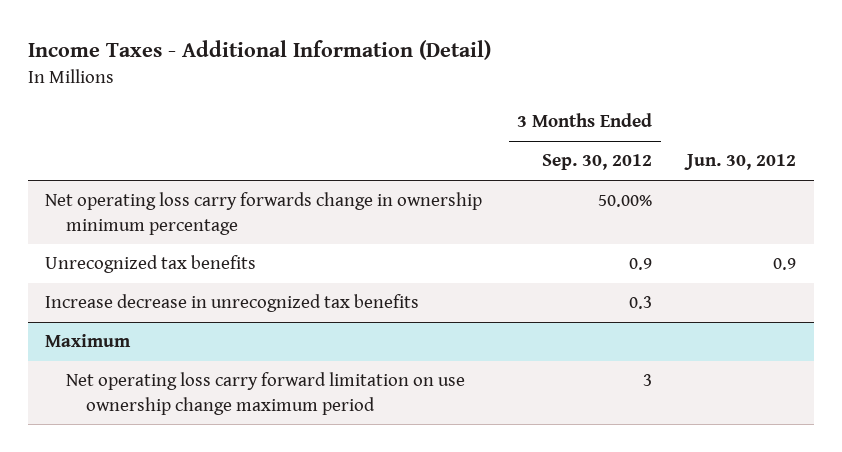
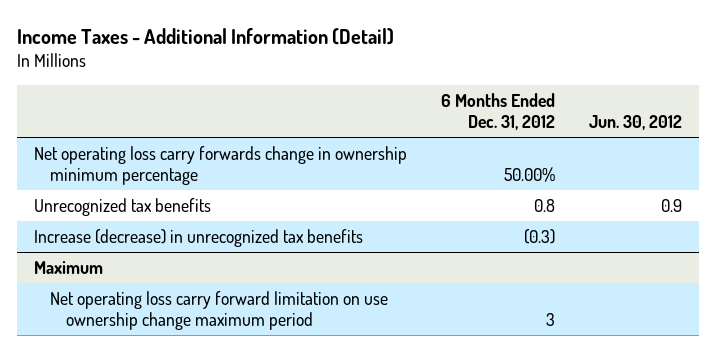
- | 3 Months Ended Sep. 30, 2012 | Jun. 30, 2012
+ | 6 Months Ended Dec. 31, 2012 | Jun. 30, 2012
- Increase decrease in unrecognized tax benefits | 0.3 |
+ Increase (decrease) in unrecognized tax benefits | (0.3) |

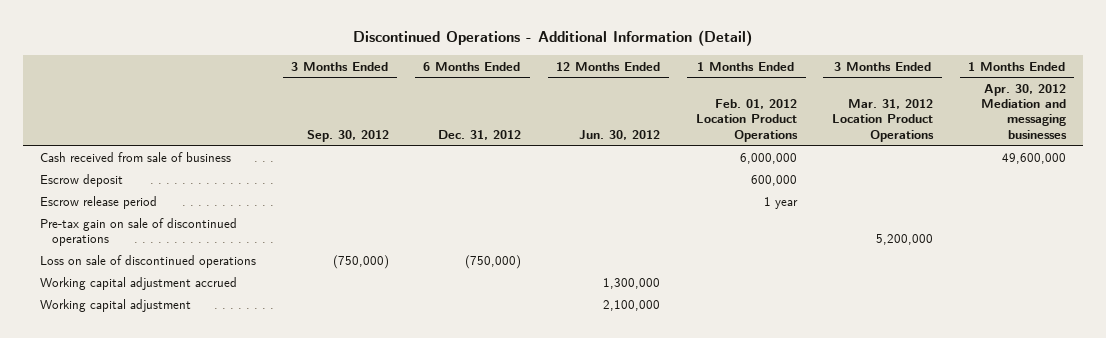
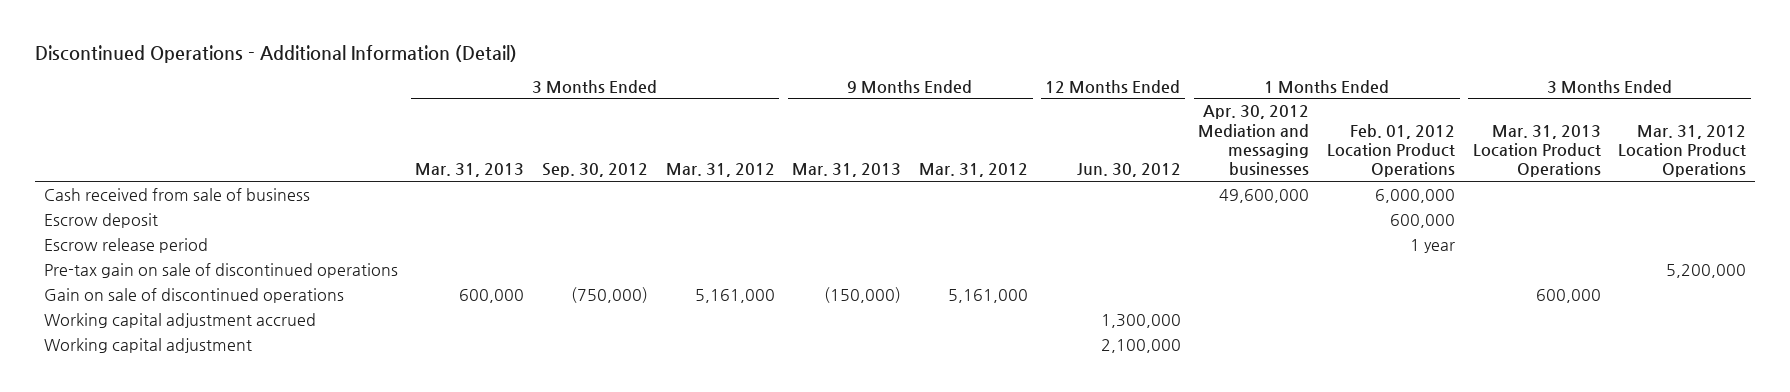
- | 3 Months Ended Sep. 30, 2012 | 6 Months Ended Dec. 31, 2012 | 12 Months Ended Jun. 30, 2012 | 1 Months Ended Feb. 01, 2012 Location Product Operations | 3 Months Ended Mar. 31, 2012 Location Product Operations | 1 Months Ended Apr. 30, 2012 Mediation and messaging businesses
+ | 3 Months Ended Mar. 31, 2013 | 3 Months Ended Sep. 30, 2012 | 3 Months Ended Mar. 31, 2012 | 9 Months Ended Mar. 31, 2013 | 9 Months Ended Mar. 31, 2012 | 12 Months Ended Jun. 30, 2012 | 1 Months Ended Apr. 30, 2012 Mediation and messaging businesses | 1 Months Ended Feb. 01, 2012 Location Product Operations | 3 Months Ended Mar. 31, 2013 Location Product Operations | 3 Months Ended Mar. 31, 2012 Location Product Operations
- Loss on sale of discontinued operations | (750,000) | (750,000) | | | |
+ Gain on sale of discontinued operations | 600,000 | (750,000) | 5,161,000 | (150,000) | 5,161,000 | | | | 600,000 |

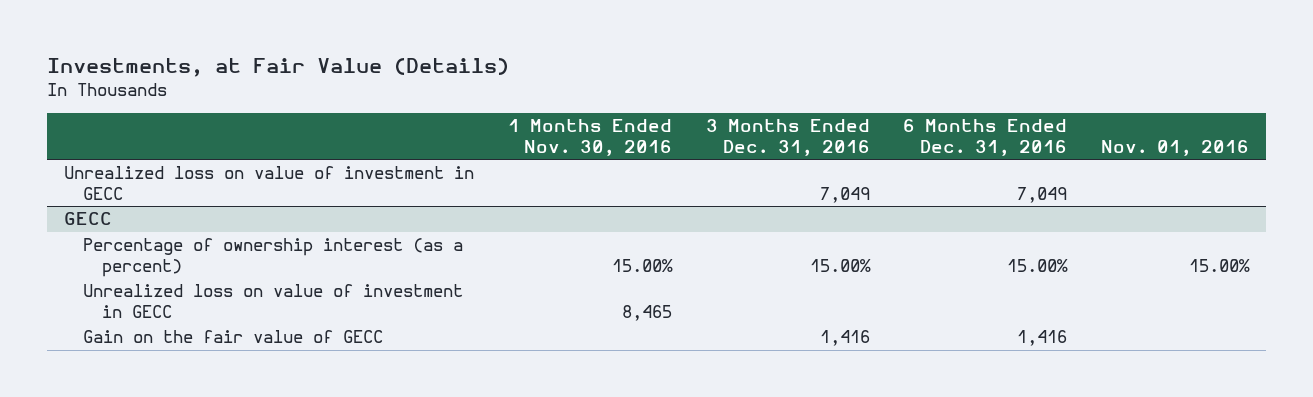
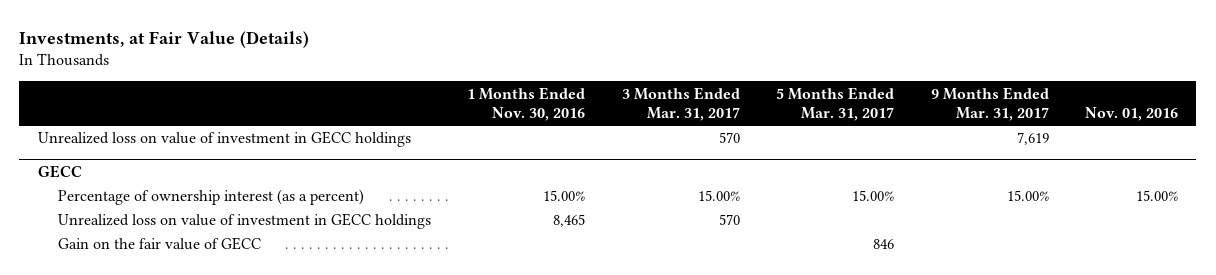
- | 1 Months Ended Nov. 30, 2016 | 3 Months Ended Dec. 31, 2016 | 6 Months Ended Dec. 31, 2016 | Nov. 01, 2016
+ | 1 Months Ended Nov. 30, 2016 | 3 Months Ended Mar. 31, 2017 | 5 Months Ended Mar. 31, 2017 | 9 Months Ended Mar. 31, 2017 | Nov. 01, 2016
- Unrealized loss on value of investment in GECC | | 7,049 | 7,049 |
+ Unrealized loss on value of investment in GECC holdings | | 570 | | 7,619 |
@ GECC
- Unrealized loss on value of investment in GECC | 8,465 | | |
+ Unrealized loss on value of investment in GECC holdings | 8,465 | 570 | | |

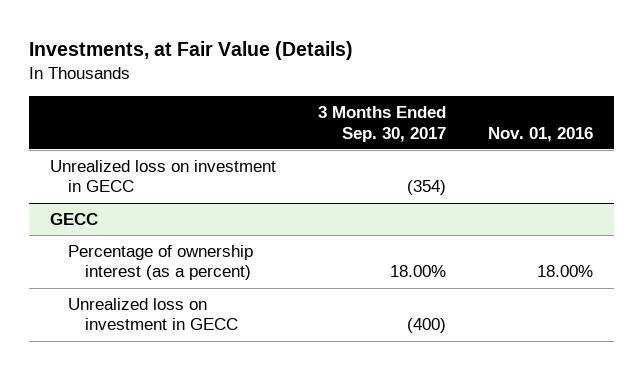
- | 1 Months Ended Nov. 30, 2016 | 3 Months Ended Mar. 31, 2017 | 5 Months Ended Mar. 31, 2017 | 9 Months Ended Mar. 31, 2017 | Nov. 01, 2016
+ | 3 Months Ended Sep. 30, 2017 | Nov. 01, 2016
- Unrealized loss on value of investment in GECC holdings | | 570 | | 7,619 |
+ Unrealized loss on investment in GECC | (354) |
@ GECC
- Percentage of ownership interest (as a percent) | 15.00% | 15.00% | 15.00% | 15.00% | 15.00%
- Unrealized loss on value of investment in GECC holdings | 8,465 | 570 | | |
- Gain on the fair value of GECC | | | 846 | |
+ Percentage of ownership interest (as a percent) | 18.00% | 18.00%
+ Unrealized loss on investment in GECC | (400) |

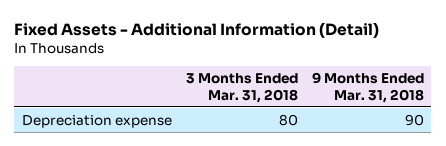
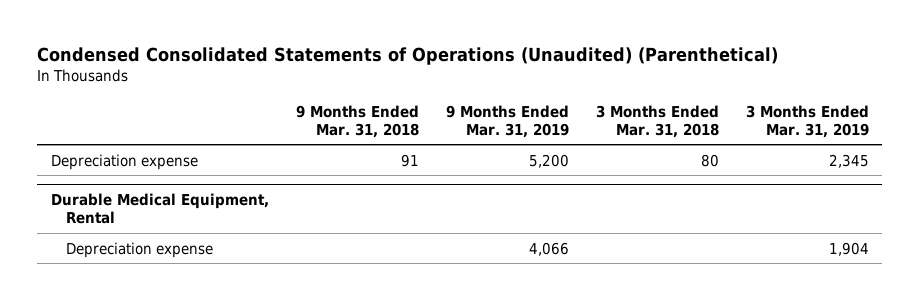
- Fixed Assets - Additional Information (Detail)
+ Condensed Consolidated Statements of Operations (Unaudited) (Parenthetical)
- | 3 Months Ended Mar. 31, 2018 | 9 Months Ended Mar. 31, 2018
+ | 9 Months Ended Mar. 31, 2018 | 9 Months Ended Mar. 31, 2019 | 3 Months Ended Mar. 31, 2018 | 3 Months Ended Mar. 31, 2019
- Depreciation expense | 80 | 90
+ Depreciation expense | 91 | 5,200 | 80 | 2,345
+ Durable Medical Equipment, Rental
+ Depreciation expense | | 4,066 | | 1,904

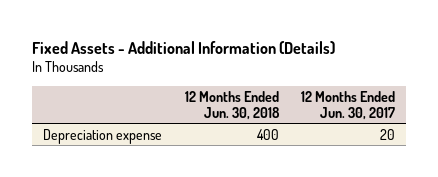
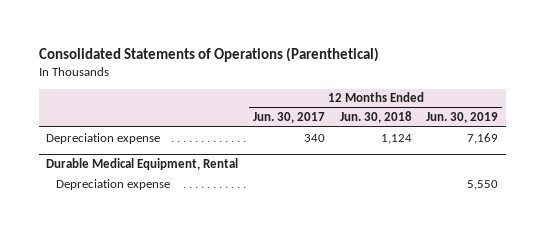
- Fixed Assets - Additional Information (Details)
+ Consolidated Statements of Operations (Parenthetical)
- | 12 Months Ended Jun. 30, 2018 | 12 Months Ended Jun. 30, 2017
+ | 12 Months Ended Jun. 30, 2017 | 12 Months Ended Jun. 30, 2018 | 12 Months Ended Jun. 30, 2019
- Depreciation expense | 400 | 20
+ Depreciation expense | 340 | 1,124 | 7,169
+ Durable Medical Equipment, Rental
+ Depreciation expense | | | 5,550

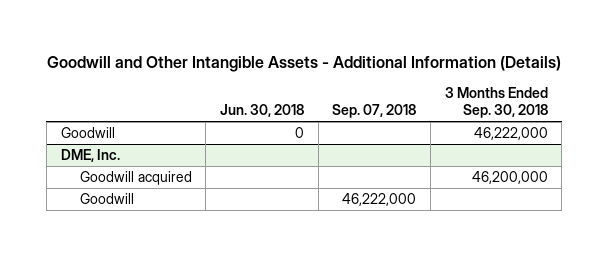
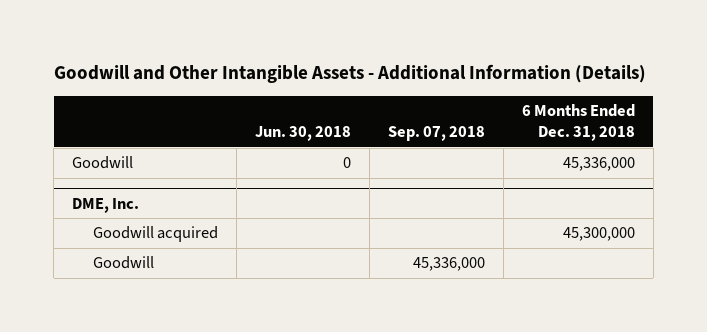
- | Jun. 30, 2018 | Sep. 07, 2018 | 3 Months Ended Sep. 30, 2018
+ | Jun. 30, 2018 | Sep. 07, 2018 | 6 Months Ended Dec. 31, 2018
@ DME, Inc.
- Goodwill | | 46,222,000 |
+ Goodwill | | 45,336,000 |

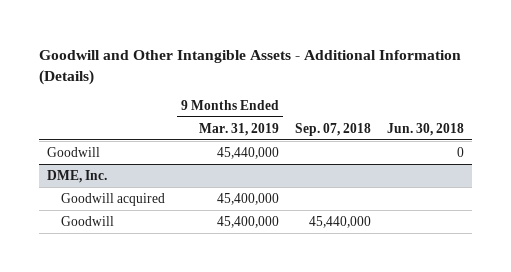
- | Jun. 30, 2018 | Sep. 07, 2018 | 6 Months Ended Dec. 31, 2018
+ | 9 Months Ended Mar. 31, 2019 | Sep. 07, 2018 | Jun. 30, 2018
@ DME, Inc.
- Goodwill | | 45,336,000 |
+ Goodwill | 45,400,000 | 45,440,000 |

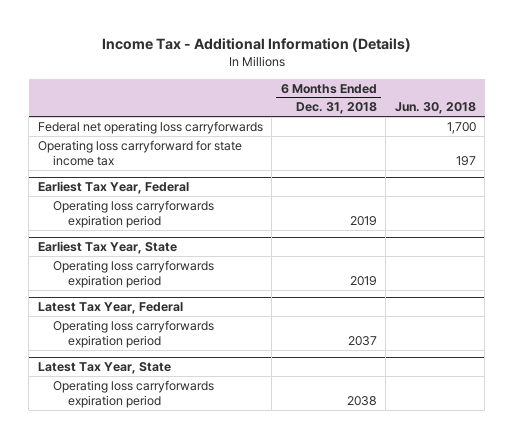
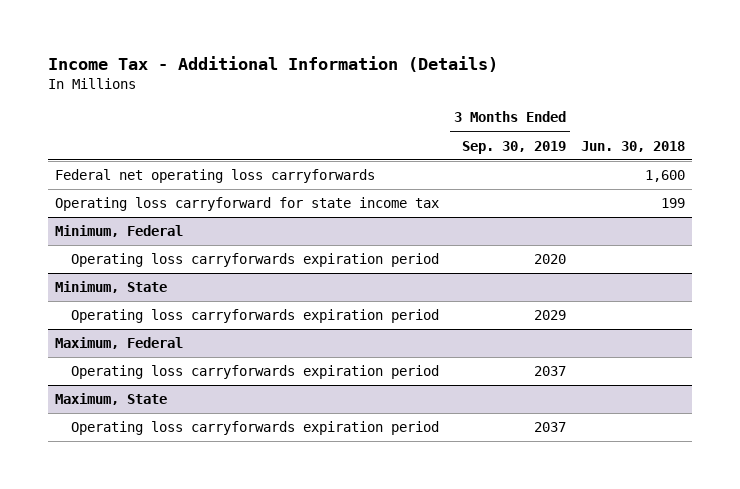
- | 6 Months Ended Dec. 31, 2018 | Jun. 30, 2018
+ | 3 Months Ended Sep. 30, 2019 | Jun. 30, 2018
- Federal net operating loss carryforwards | | 1,700
- Operating loss carryforward for state income tax | | 197
- Earliest Tax Year, Federal
- Operating loss carryforwards expiration period | 2019 |
- Earliest Tax Year, State
- Operating loss carryforwards expiration period | 2019 |
- Latest Tax Year, Federal
- Operating loss carryforwards expiration period | 2037 |
- Latest Tax Year, State
- Operating loss carryforwards expiration period | 2038 |
+ Federal net operating loss carryforwards | | 1,600
+ Operating loss carryforward for state income tax | | 199
+ Minimum, Federal
+ Operating loss carryforwards expiration period | 2020 |
+ Minimum, State
+ Operating loss carryforwards expiration period | 2029 |
+ Maximum, Federal
+ Operating loss carryforwards expiration period | 2037 |
+ Maximum, State
+ Operating loss carryforwards expiration period | 2037 |

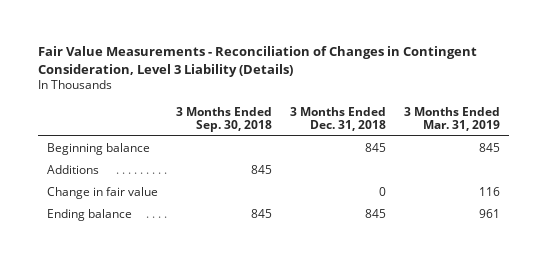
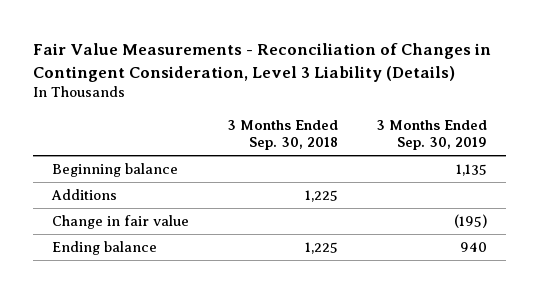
- | 3 Months Ended Sep. 30, 2018 | 3 Months Ended Dec. 31, 2018 | 3 Months Ended Mar. 31, 2019
+ | 3 Months Ended Sep. 30, 2018 | 3 Months Ended Sep. 30, 2019
- Additions | 845 | |
+ Additions | 1,225 |
- Ending balance | 845 | 845 | 961
+ Ending balance | 1,225 | 940

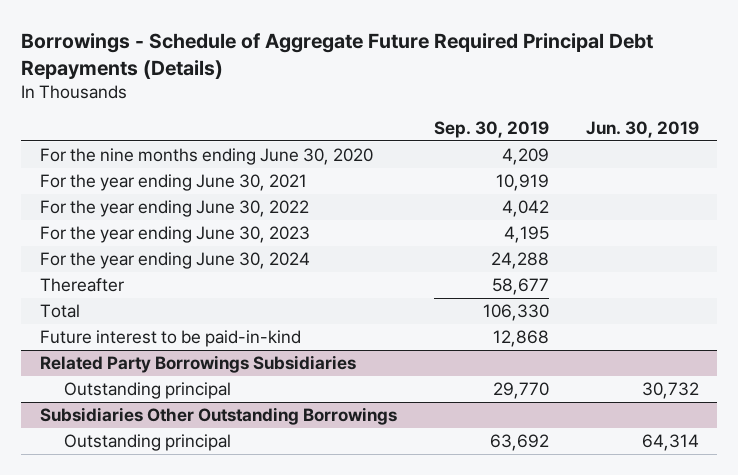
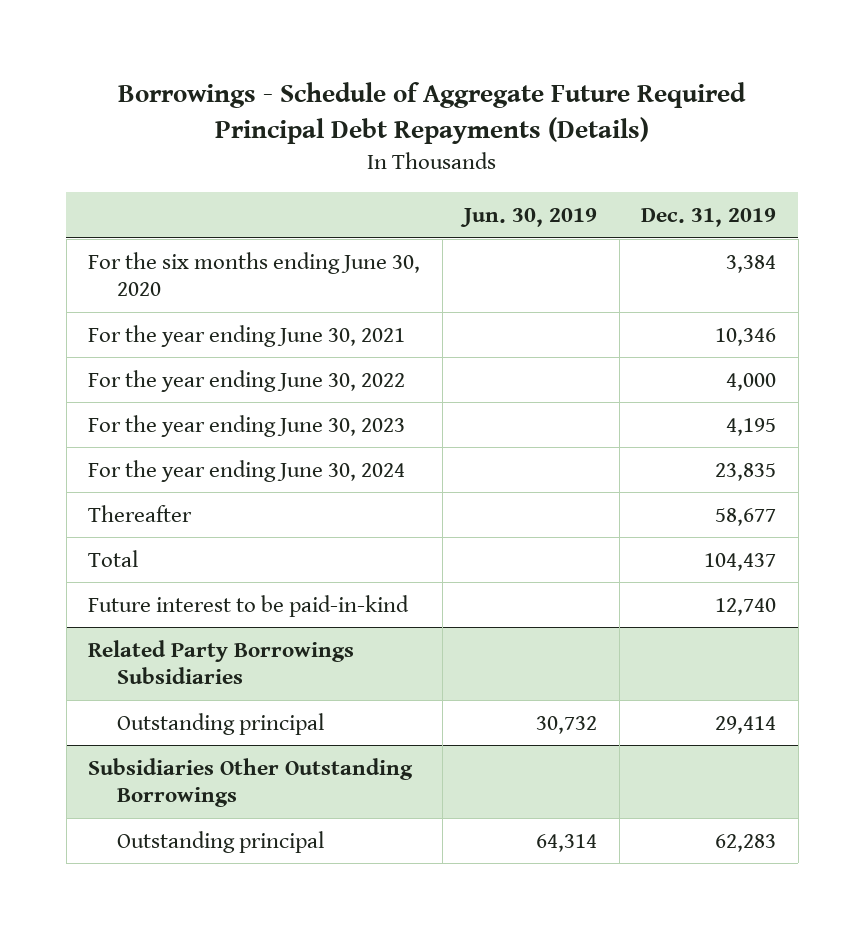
- | Sep. 30, 2019 | Jun. 30, 2019
+ | Jun. 30, 2019 | Dec. 31, 2019
- For the nine months ending June 30, 2020 | 4,209 |
+ For the six months ending June 30, 2020 | | 3,384

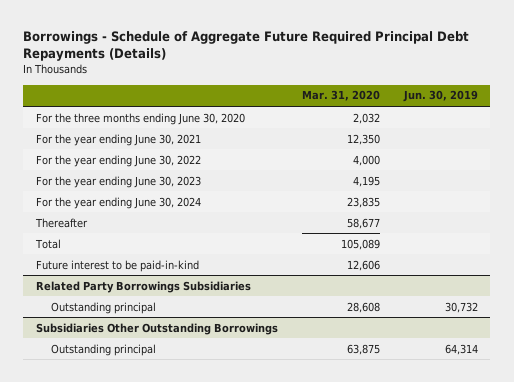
- | Jun. 30, 2019 | Dec. 31, 2019
+ | Mar. 31, 2020 | Jun. 30, 2019
- For the six months ending June 30, 2020 | | 3,384
+ For the three months ending June 30, 2020 | 2,032 |

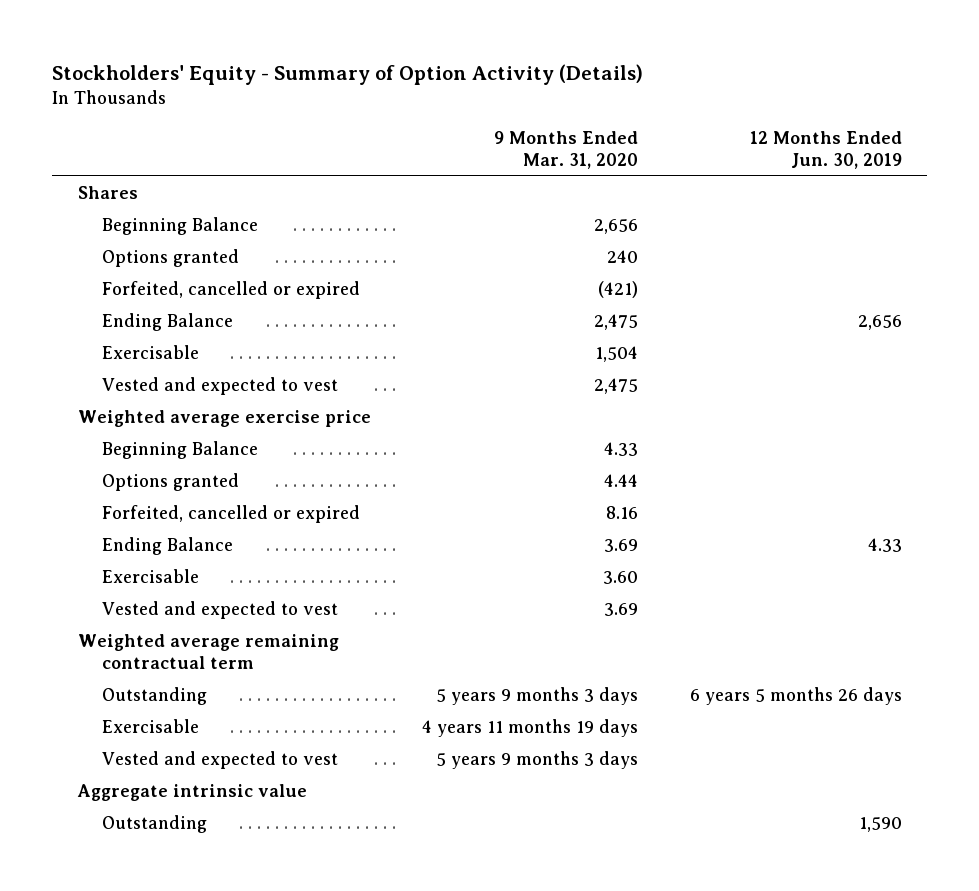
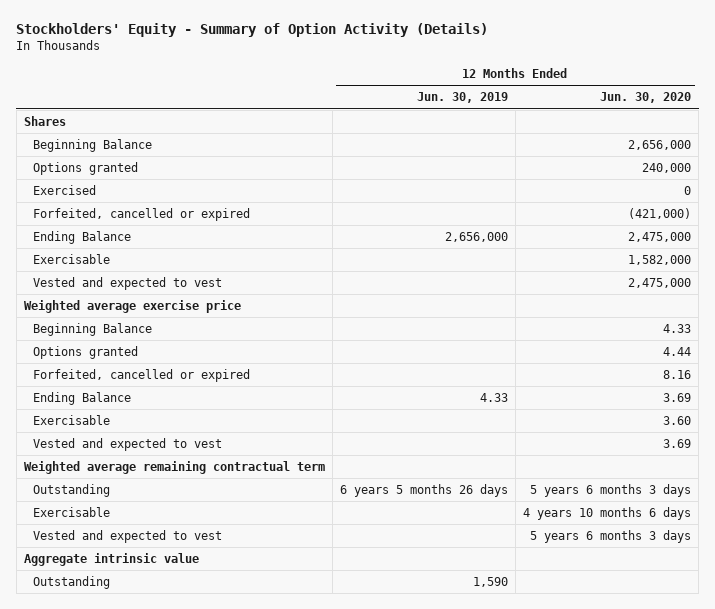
- | 9 Months Ended Mar. 31, 2020 | 12 Months Ended Jun. 30, 2019
+ | 12 Months Ended Jun. 30, 2019 | 12 Months Ended Jun. 30, 2020
+ Exercised | | 0
- Ending Balance | 2,475 | 2,656
+ Ending Balance | 2,656,000 | 2,475,000

